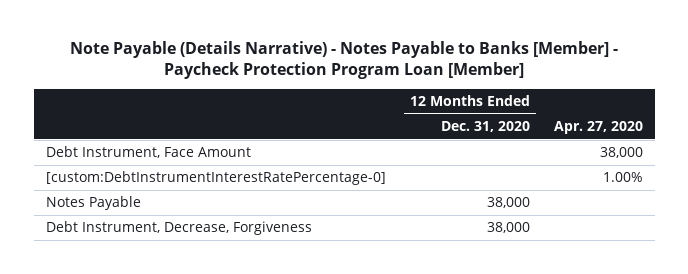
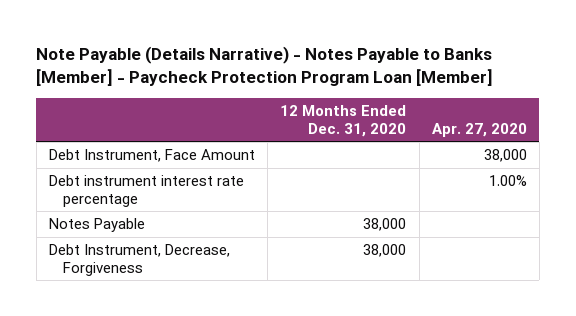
- [custom:DebtInstrumentInterestRatePercentage-0] | | 1.00%
+ Debt instrument interest rate percentage | | 1.00%

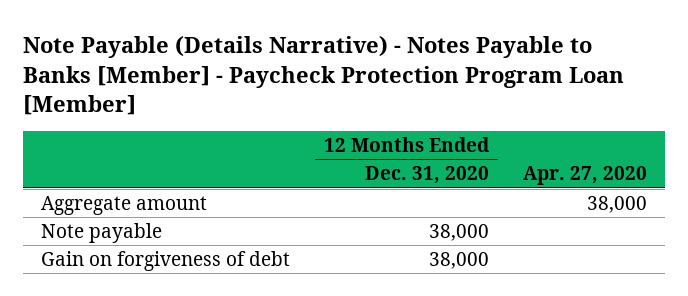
- Debt Instrument, Face Amount | | 38,000
- Debt instrument interest rate percentage | | 1.00%
- Notes Payable | 38,000 |
- Debt Instrument, Decrease, Forgiveness | 38,000 |
+ Aggregate amount | | 38,000
+ Note payable | 38,000 |
+ Gain on forgiveness of debt | 38,000 |

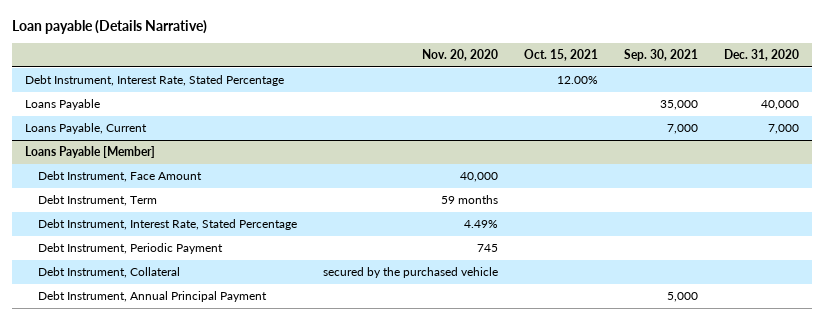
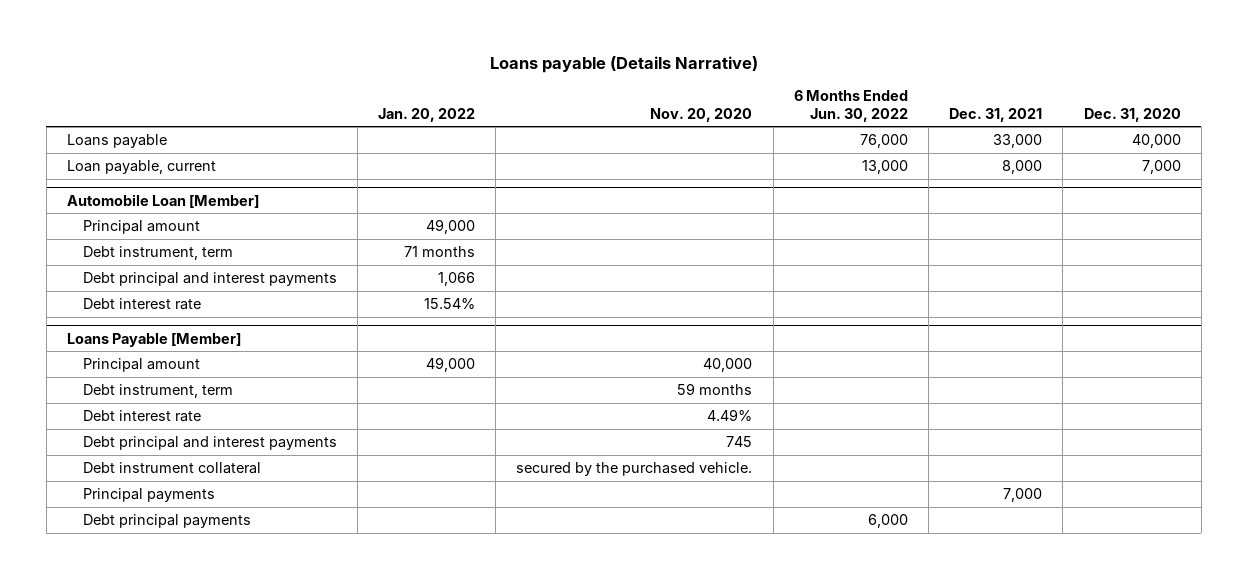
- Loan payable (Details Narrative)
+ Loans payable (Details Narrative)
- | Nov. 20, 2020 | Oct. 15, 2021 | Sep. 30, 2021 | Dec. 31, 2020
+ | Jan. 20, 2022 | Nov. 20, 2020 | 6 Months Ended Jun. 30, 2022 | Dec. 31, 2021 | Dec. 31, 2020
- Debt Instrument, Interest Rate, Stated Percentage | | 12.00% | |
- Loans Payable | | | 35,000 | 40,000
- Loans Payable, Current | | | 7,000 | 7,000
+ Loans payable | | | 76,000 | 33,000 | 40,000
+ Loan payable, current | | | 13,000 | 8,000 | 7,000
+ Automobile Loan [Member]
+ Principal amount | 49,000 | | | |
+ Debt instrument, term | 71 months | | | |
+ Debt principal and interest payments | 1,066 | | | |
+ Debt interest rate | 15.54% | | | |
@ Loans Payable [Member]
- Debt Instrument, Face Amount | 40,000 | | |
- Debt Instrument, Term | 59 months | | |
- Debt Instrument, Interest Rate, Stated Percentage | 4.49% | | |
- Debt Instrument, Periodic Payment | 745 | | |
- Debt Instrument, Collateral | secured by the purchased vehicle | | |
- Debt Instrument, Annual Principal Payment | | | 5,000 |
+ Principal amount | 49,000 | 40,000 | | |
+ Debt instrument, term | | 59 months | | |
+ Debt interest rate | | 4.49% | | |
+ Debt principal and interest payments | | 745 | | |
+ Debt instrument collateral | | secured by the purchased vehicle. | | |
+ Principal payments | | | | 7,000 |
+ Debt principal payments | | | 6,000 | |

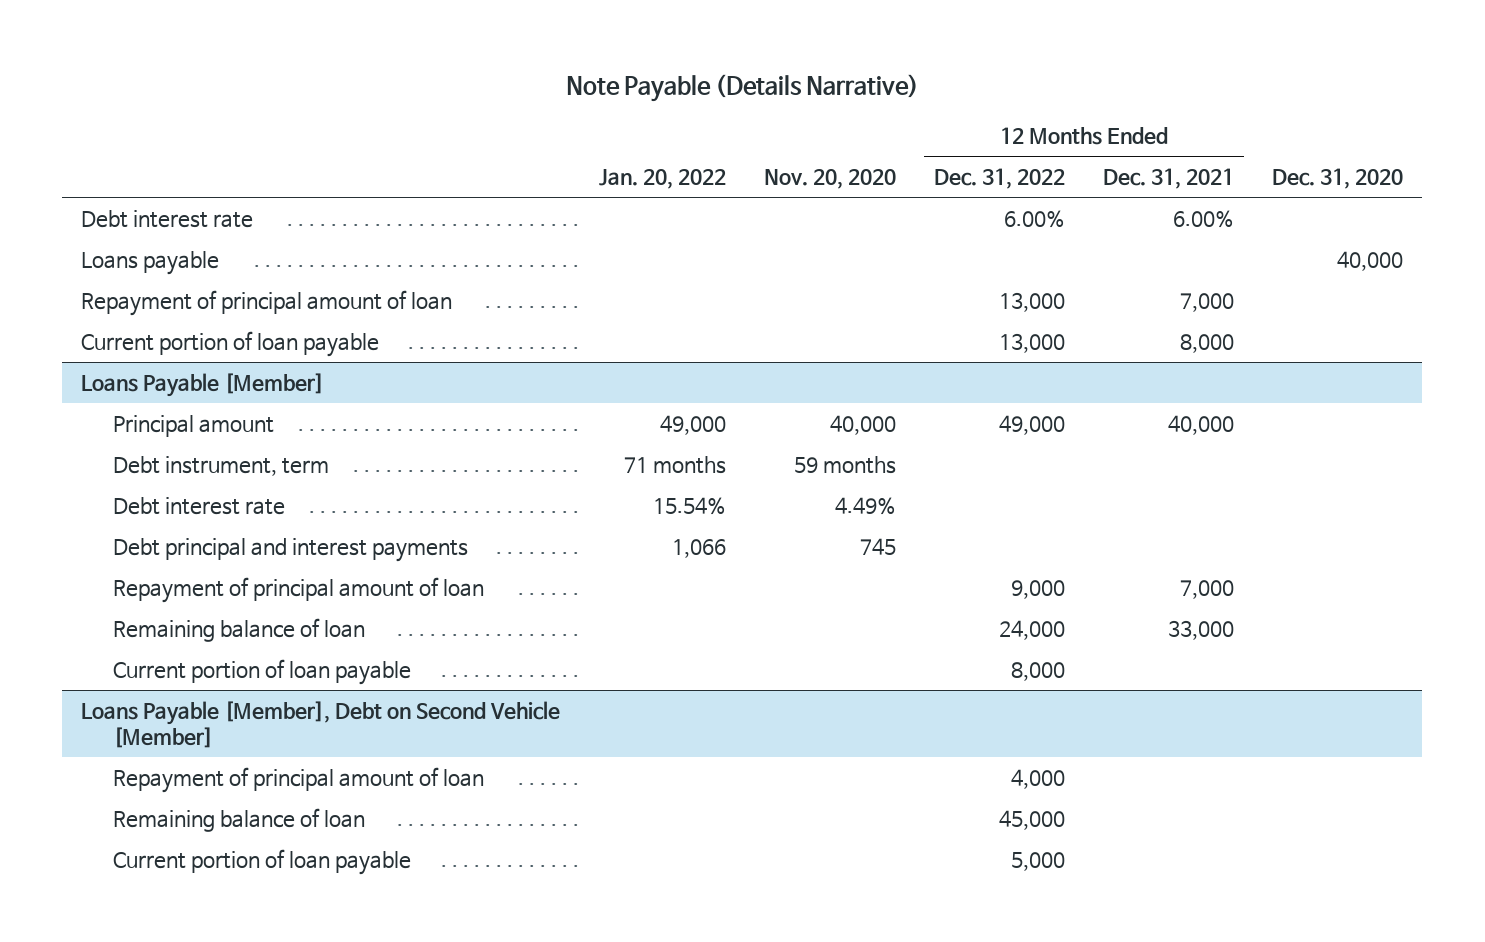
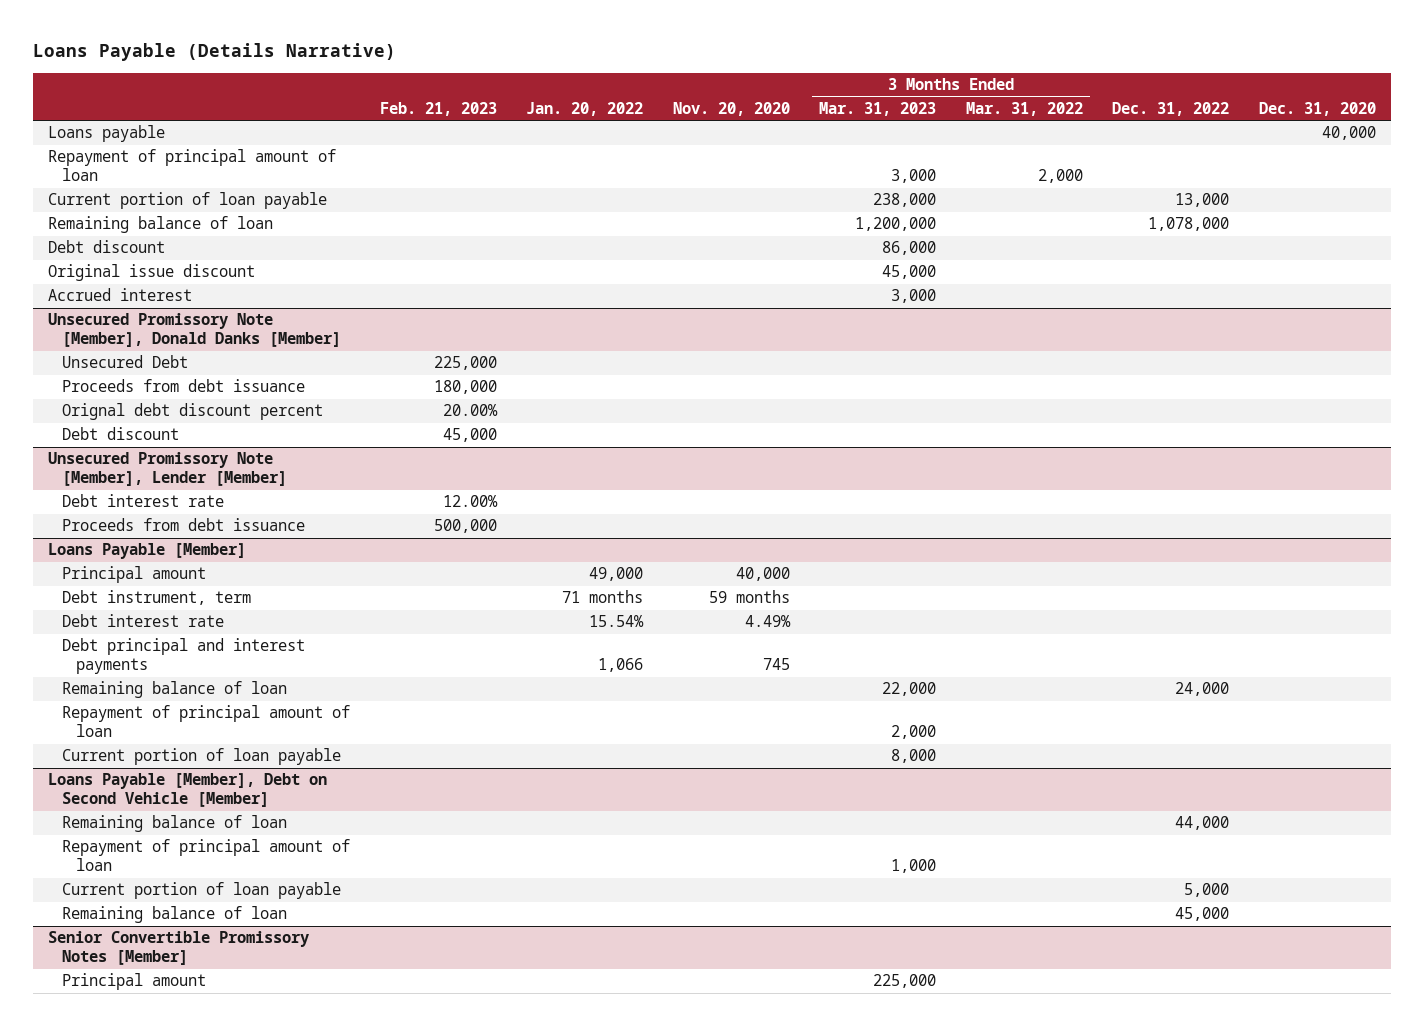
- Note Payable (Details Narrative)
+ Loans Payable (Details Narrative)
- | Jan. 20, 2022 | Nov. 20, 2020 | 12 Months Ended Dec. 31, 2022 | 12 Months Ended Dec. 31, 2021 | Dec. 31, 2020
+ | Feb. 21, 2023 | Jan. 20, 2022 | Nov. 20, 2020 | 3 Months Ended Mar. 31, 2023 | 3 Months Ended Mar. 31, 2022 | Dec. 31, 2022 | Dec. 31, 2020
- Debt interest rate | | | 6.00% | 6.00% |
+ Remaining balance of loan | | | | 1,200,000 | | 1,078,000 |
+ Debt discount | | | | 86,000 | | |
+ Original issue discount | | | | 45,000 | | |
+ Accrued interest | | | | 3,000 | | |
+ Unsecured Promissory Note [Member], Donald Danks [Member]
+ Unsecured Debt | 225,000 | | | | | |
+ Proceeds from debt issuance | 180,000 | | | | | |
+ Orignal debt discount percent | 20.00% | | | | | |
+ Debt discount | 45,000 | | | | | |
+ Unsecured Promissory Note [Member], Lender [Member]
+ Debt interest rate | 12.00% | | | | | |
+ Proceeds from debt issuance | 500,000 | | | | | |
@ Loans Payable [Member]
moved down: Repayment of principal amount of loan | | | | 2,000 | | |
@ Loans Payable [Member], Debt on Second Vehicle [Member]
moved down: Repayment of principal amount of loan | | | | 1,000 | | |
+ Remaining balance of loan | | | | | | 45,000 |
+ Senior Convertible Promissory Notes [Member]
+ Principal amount | | | | 225,000 | | |

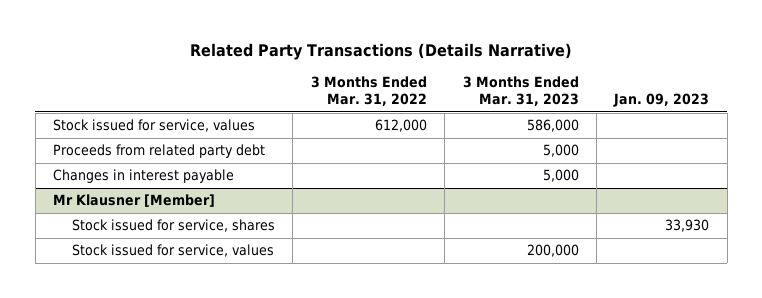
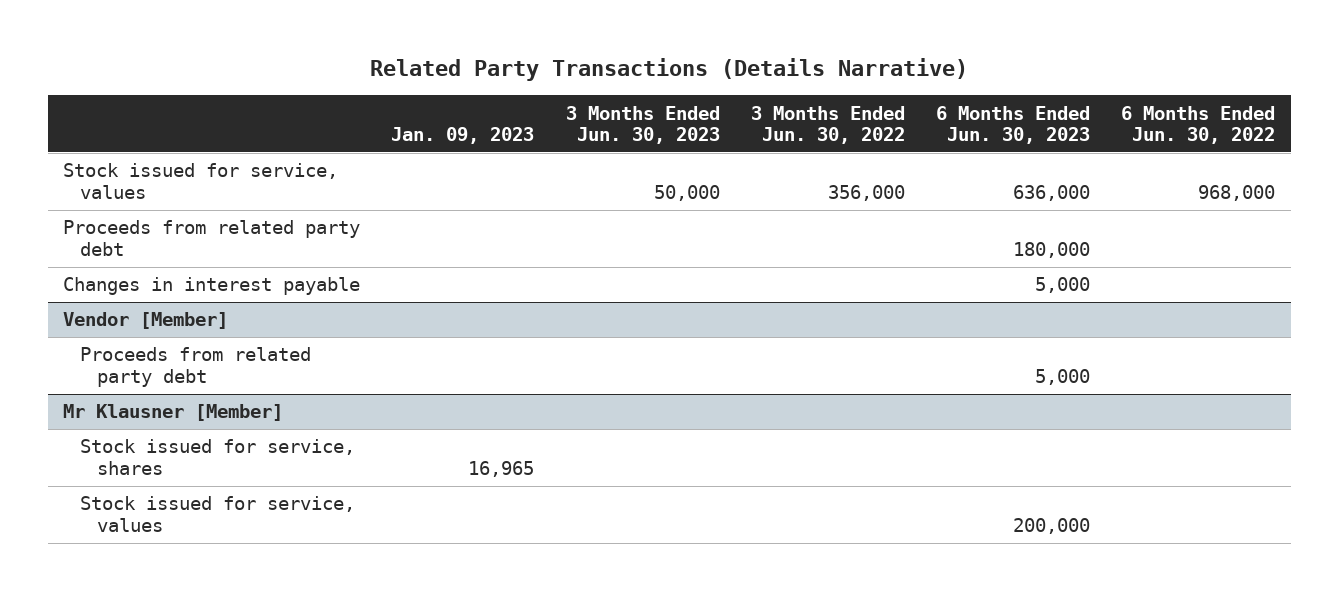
- | 3 Months Ended Mar. 31, 2022 | 3 Months Ended Mar. 31, 2023 | Jan. 09, 2023
+ | Jan. 09, 2023 | 3 Months Ended Jun. 30, 2023 | 3 Months Ended Jun. 30, 2022 | 6 Months Ended Jun. 30, 2023 | 6 Months Ended Jun. 30, 2022
+ Vendor [Member]
+ Proceeds from related party debt | | | | 5,000 |
@ Mr Klausner [Member]
- Stock issued for service, shares | | | 33,930
+ Stock issued for service, shares | 16,965 | | | |

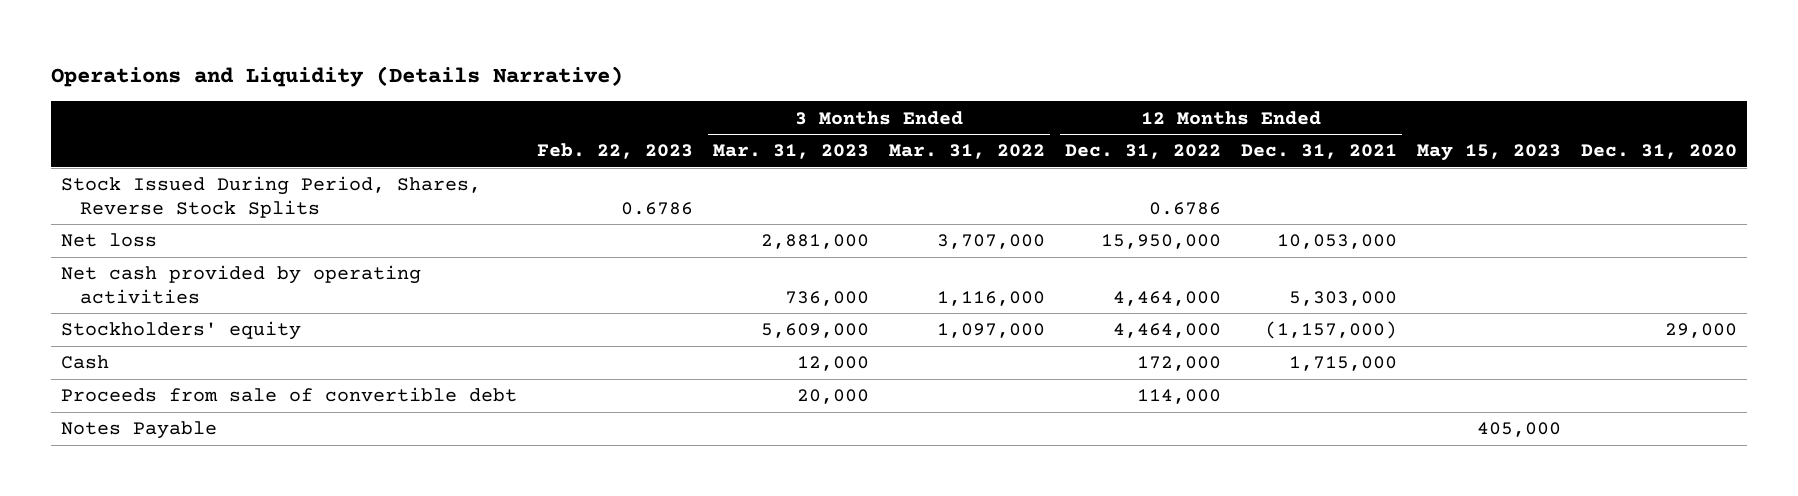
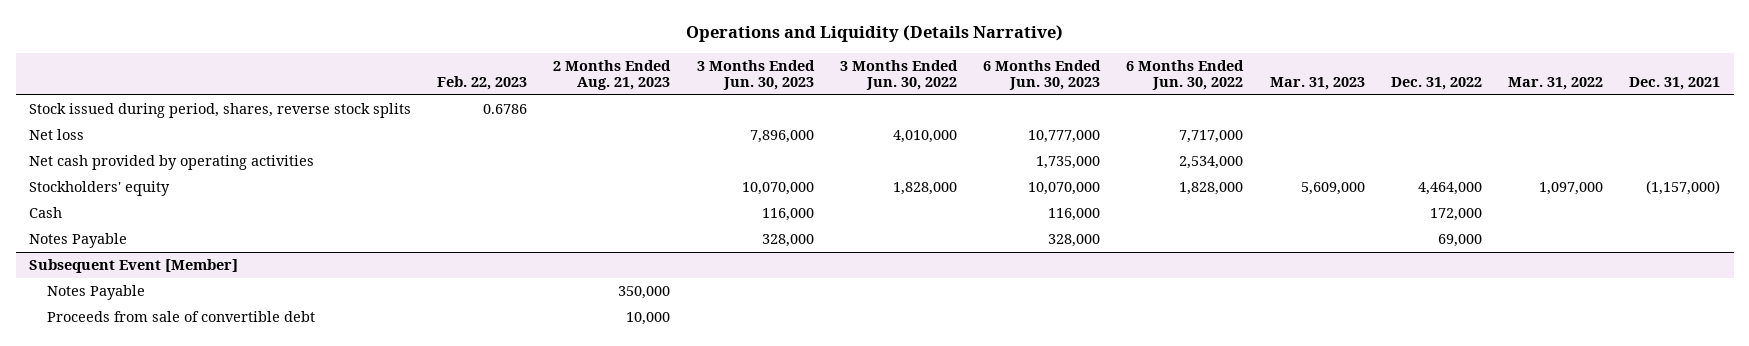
- | Feb. 22, 2023 | 3 Months Ended Mar. 31, 2023 | 3 Months Ended Mar. 31, 2022 | 12 Months Ended Dec. 31, 2022 | 12 Months Ended Dec. 31, 2021 | May 15, 2023 | Dec. 31, 2020
+ | Feb. 22, 2023 | 2 Months Ended Aug. 21, 2023 | 3 Months Ended Jun. 30, 2023 | 3 Months Ended Jun. 30, 2022 | 6 Months Ended Jun. 30, 2023 | 6 Months Ended Jun. 30, 2022 | Mar. 31, 2023 | Dec. 31, 2022 | Mar. 31, 2022 | Dec. 31, 2021
- Stock Issued During Period, Shares, Reverse Stock Splits | 0.6786 | | | 0.6786 | | |
+ Stock issued during period, shares, reverse stock splits | 0.6786 | | | | | | | | |
- Proceeds from sale of convertible debt | | 20,000 | | 114,000 | | |
+ Subsequent Event [Member]
+ Notes Payable | | 350,000 | | | | | | | |
+ Proceeds from sale of convertible debt | | 10,000 | | | | | | | |

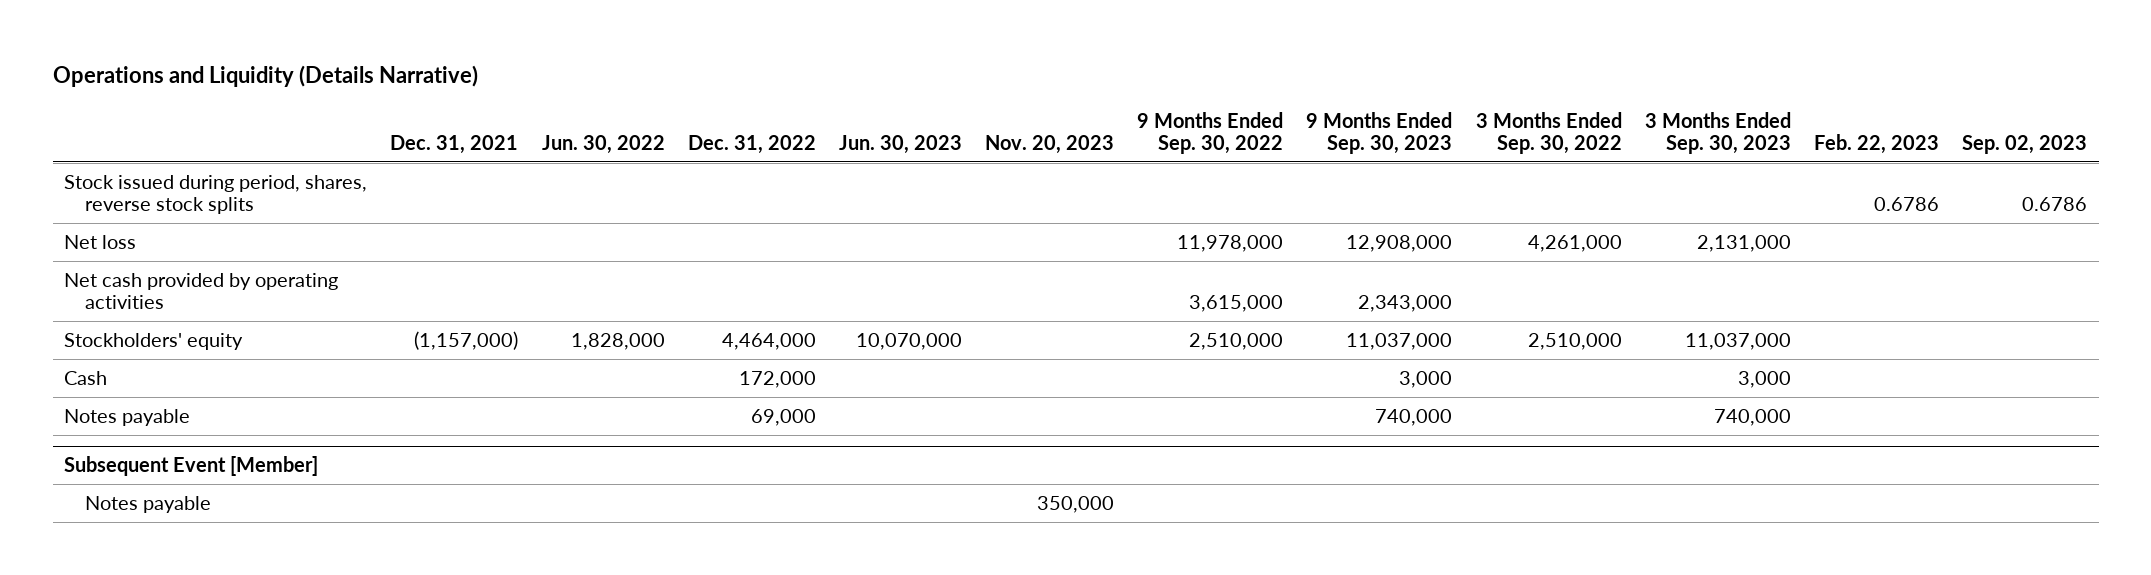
- | Feb. 22, 2023 | 2 Months Ended Aug. 21, 2023 | 3 Months Ended Jun. 30, 2023 | 3 Months Ended Jun. 30, 2022 | 6 Months Ended Jun. 30, 2023 | 6 Months Ended Jun. 30, 2022 | Mar. 31, 2023 | Dec. 31, 2022 | Mar. 31, 2022 | Dec. 31, 2021
+ | Dec. 31, 2021 | Jun. 30, 2022 | Dec. 31, 2022 | Jun. 30, 2023 | Nov. 20, 2023 | 9 Months Ended Sep. 30, 2022 | 9 Months Ended Sep. 30, 2023 | 3 Months Ended Sep. 30, 2022 | 3 Months Ended Sep. 30, 2023 | Feb. 22, 2023 | Sep. 02, 2023
- Notes Payable | | | 328,000 | | 328,000 | | | 69,000 | |
+ Notes payable | | | 69,000 | | | | 740,000 | | 740,000 | |
@ Subsequent Event [Member]
- Notes Payable | | 350,000 | | | | | | | |
- Proceeds from sale of convertible debt | | 10,000 | | | | | | | |
+ Notes payable | | | | | 350,000 | | | | | |

